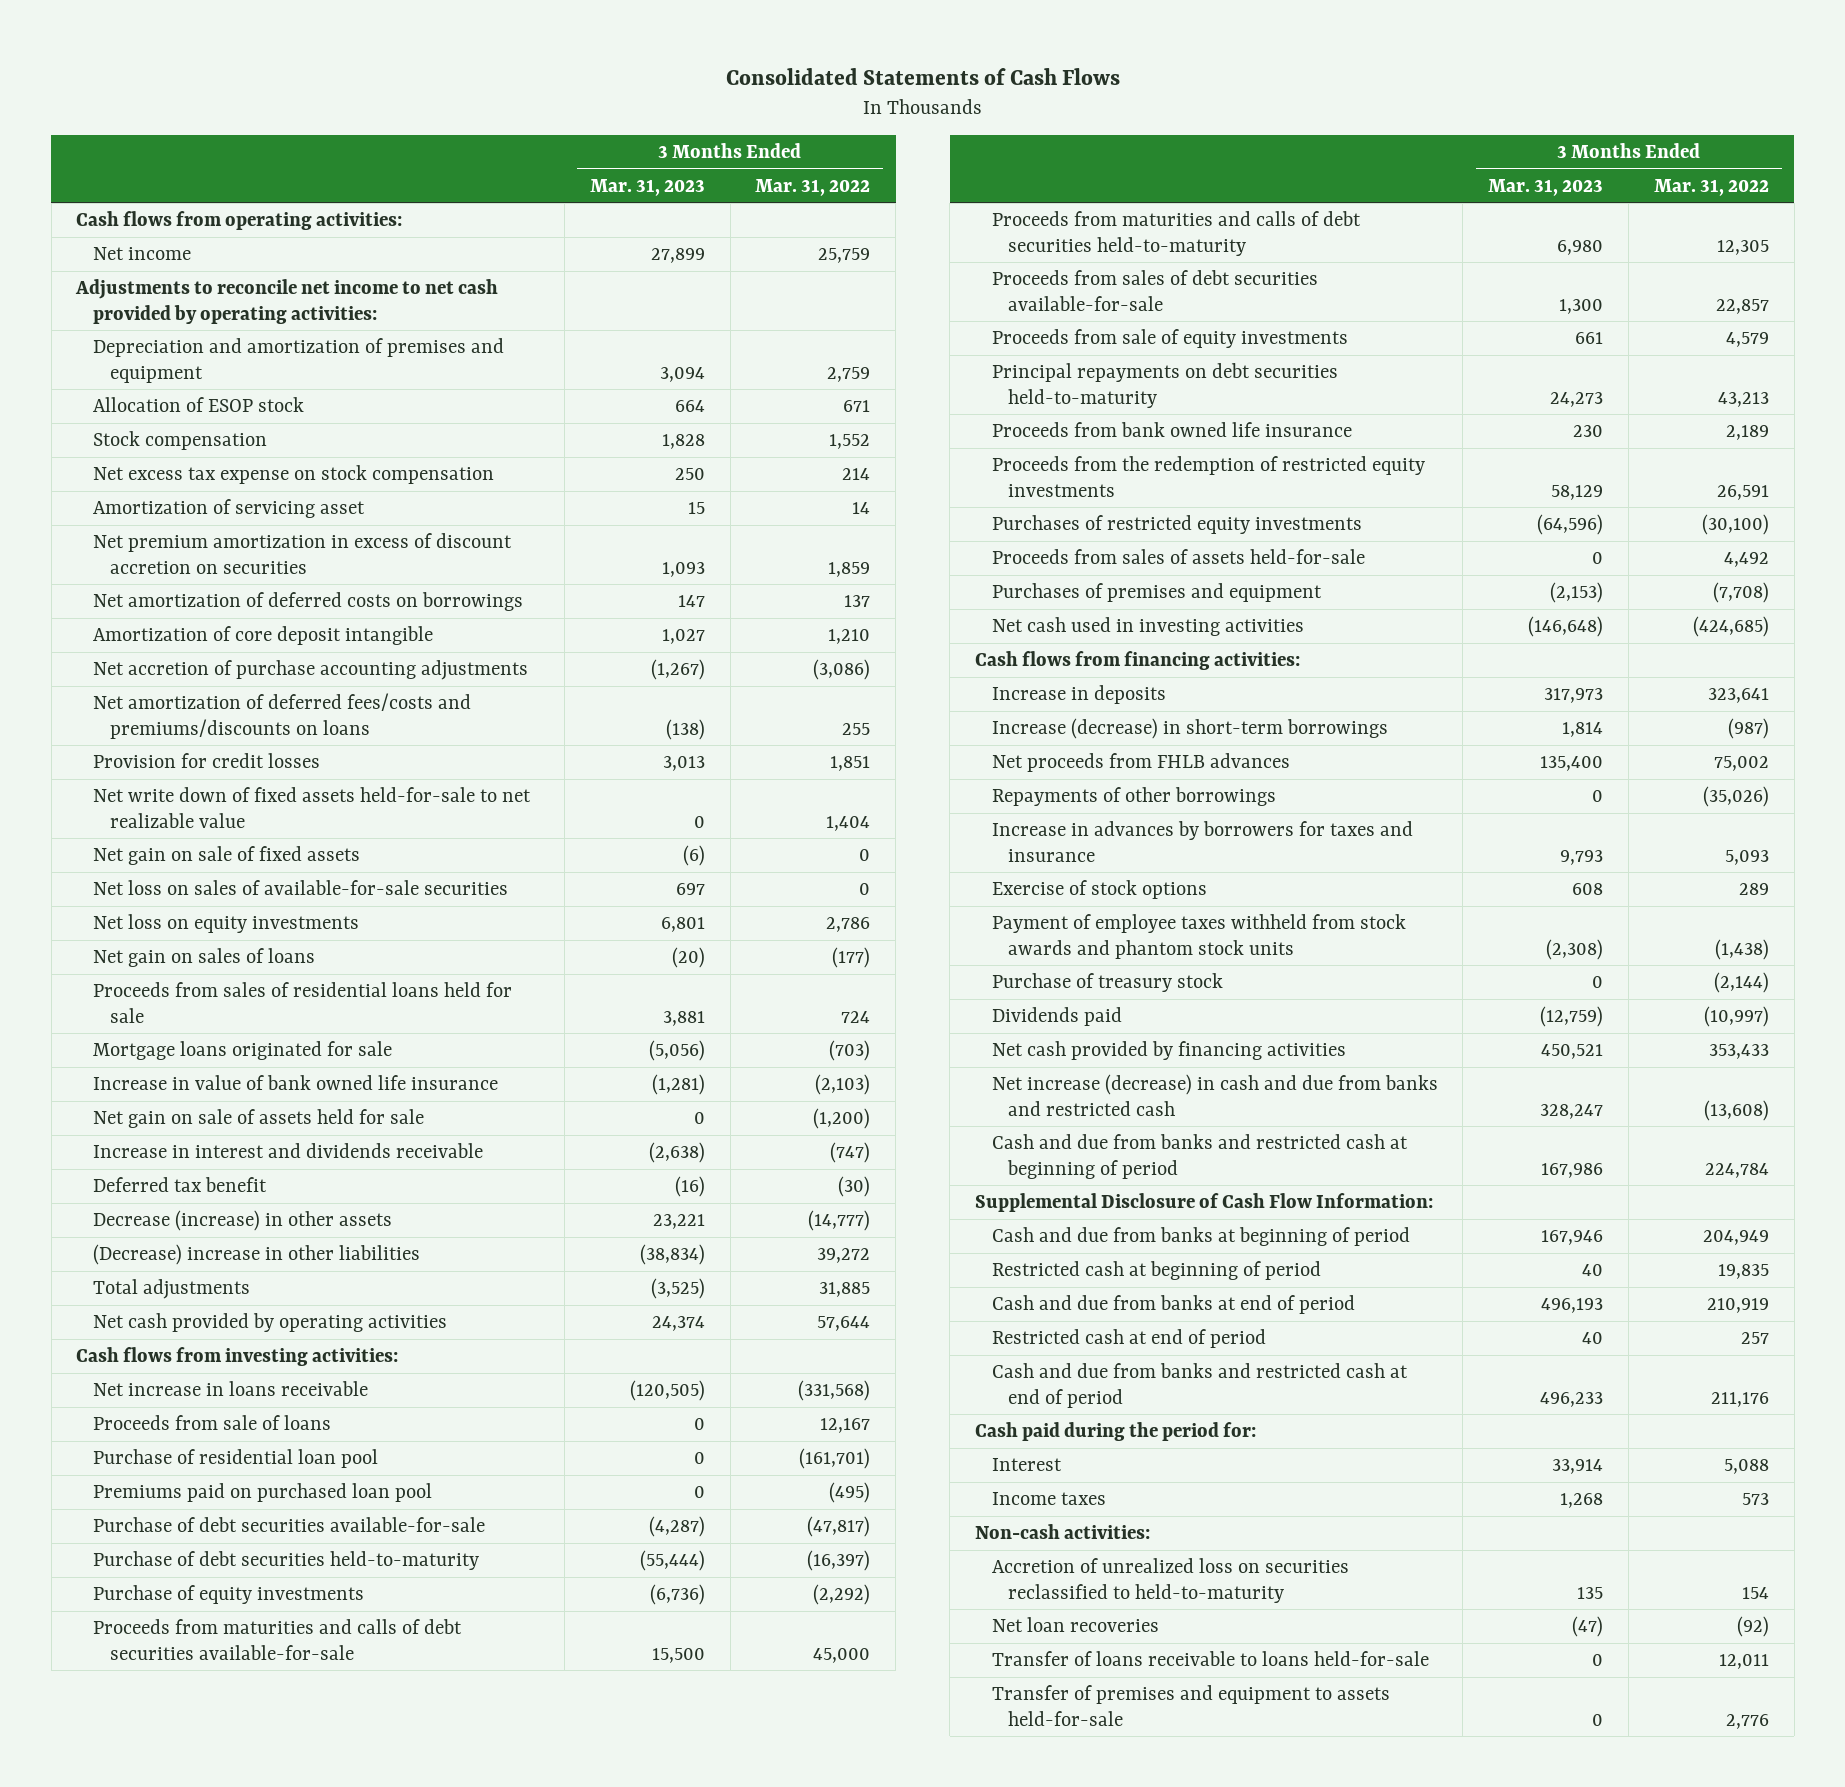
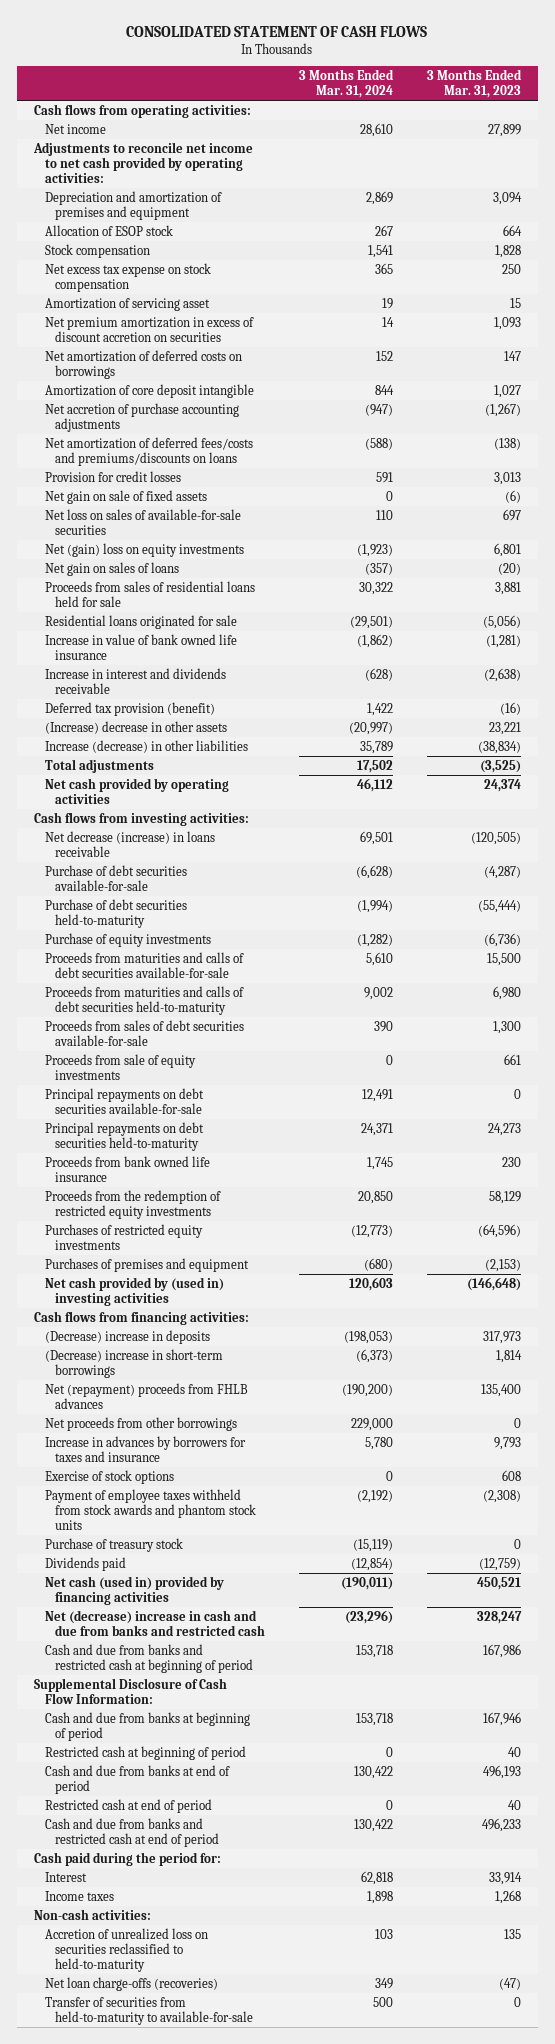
- Consolidated Statements of Cash Flows
+ CONSOLIDATED STATEMENT OF CASH FLOWS
- | 3 Months Ended Mar. 31, 2023 | 3 Months Ended Mar. 31, 2022
+ | 3 Months Ended Mar. 31, 2024 | 3 Months Ended Mar. 31, 2023
- Net write down of fixed assets held-for-sale to net realizable value | 0 | 1,404
- Net loss on equity investments | 6,801 | 2,786
+ Net (gain) loss on equity investments | (1,923) | 6,801
- Mortgage loans originated for sale | (5,056) | (703)
+ Residential loans originated for sale | (29,501) | (5,056)
- Net gain on sale of assets held for sale | 0 | (1,200)
- Deferred tax benefit | (16) | (30)
- Decrease (increase) in other assets | 23,221 | (14,777)
- (Decrease) increase in other liabilities | (38,834) | 39,272
+ Deferred tax provision (benefit) | 1,422 | (16)
+ (Increase) decrease in other assets | (20,997) | 23,221
+ Increase (decrease) in other liabilities | 35,789 | (38,834)
- Net increase in loans receivable | (120,505) | (331,568)
- Proceeds from sale of loans | 0 | 12,167
- Purchase of residential loan pool | 0 | (161,701)
- Premiums paid on purchased loan pool | 0 | (495)
+ Net decrease (increase) in loans receivable | 69,501 | (120,505)
+ Principal repayments on debt securities available-for-sale | 12,491 | 0
- Proceeds from sales of assets held-for-sale | 0 | 4,492
- Net cash used in investing activities | (146,648) | (424,685)
+ Net cash provided by (used in) investing activities | 120,603 | (146,648)
- Increase in deposits | 317,973 | 323,641
- Increase (decrease) in short-term borrowings | 1,814 | (987)
- Net proceeds from FHLB advances | 135,400 | 75,002
- Repayments of other borrowings | 0 | (35,026)
+ (Decrease) increase in deposits | (198,053) | 317,973
+ (Decrease) increase in short-term borrowings | (6,373) | 1,814
+ Net (repayment) proceeds from FHLB advances | (190,200) | 135,400
+ Net proceeds from other borrowings | 229,000 | 0
- Net cash provided by financing activities | 450,521 | 353,433
- Net increase (decrease) in cash and due from banks and restricted cash | 328,247 | (13,608)
+ Net cash (used in) provided by financing activities | (190,011) | 450,521
+ Net (decrease) increase in cash and due from banks and restricted cash | (23,296) | 328,247
- Net loan recoveries | (47) | (92)
- Transfer of loans receivable to loans held-for-sale | 0 | 12,011
- Transfer of premises and equipment to assets held-for-sale | 0 | 2,776
+ Net loan charge-offs (recoveries) | 349 | (47)
+ Transfer of securities from held-to-maturity to available-for-sale | 500 | 0

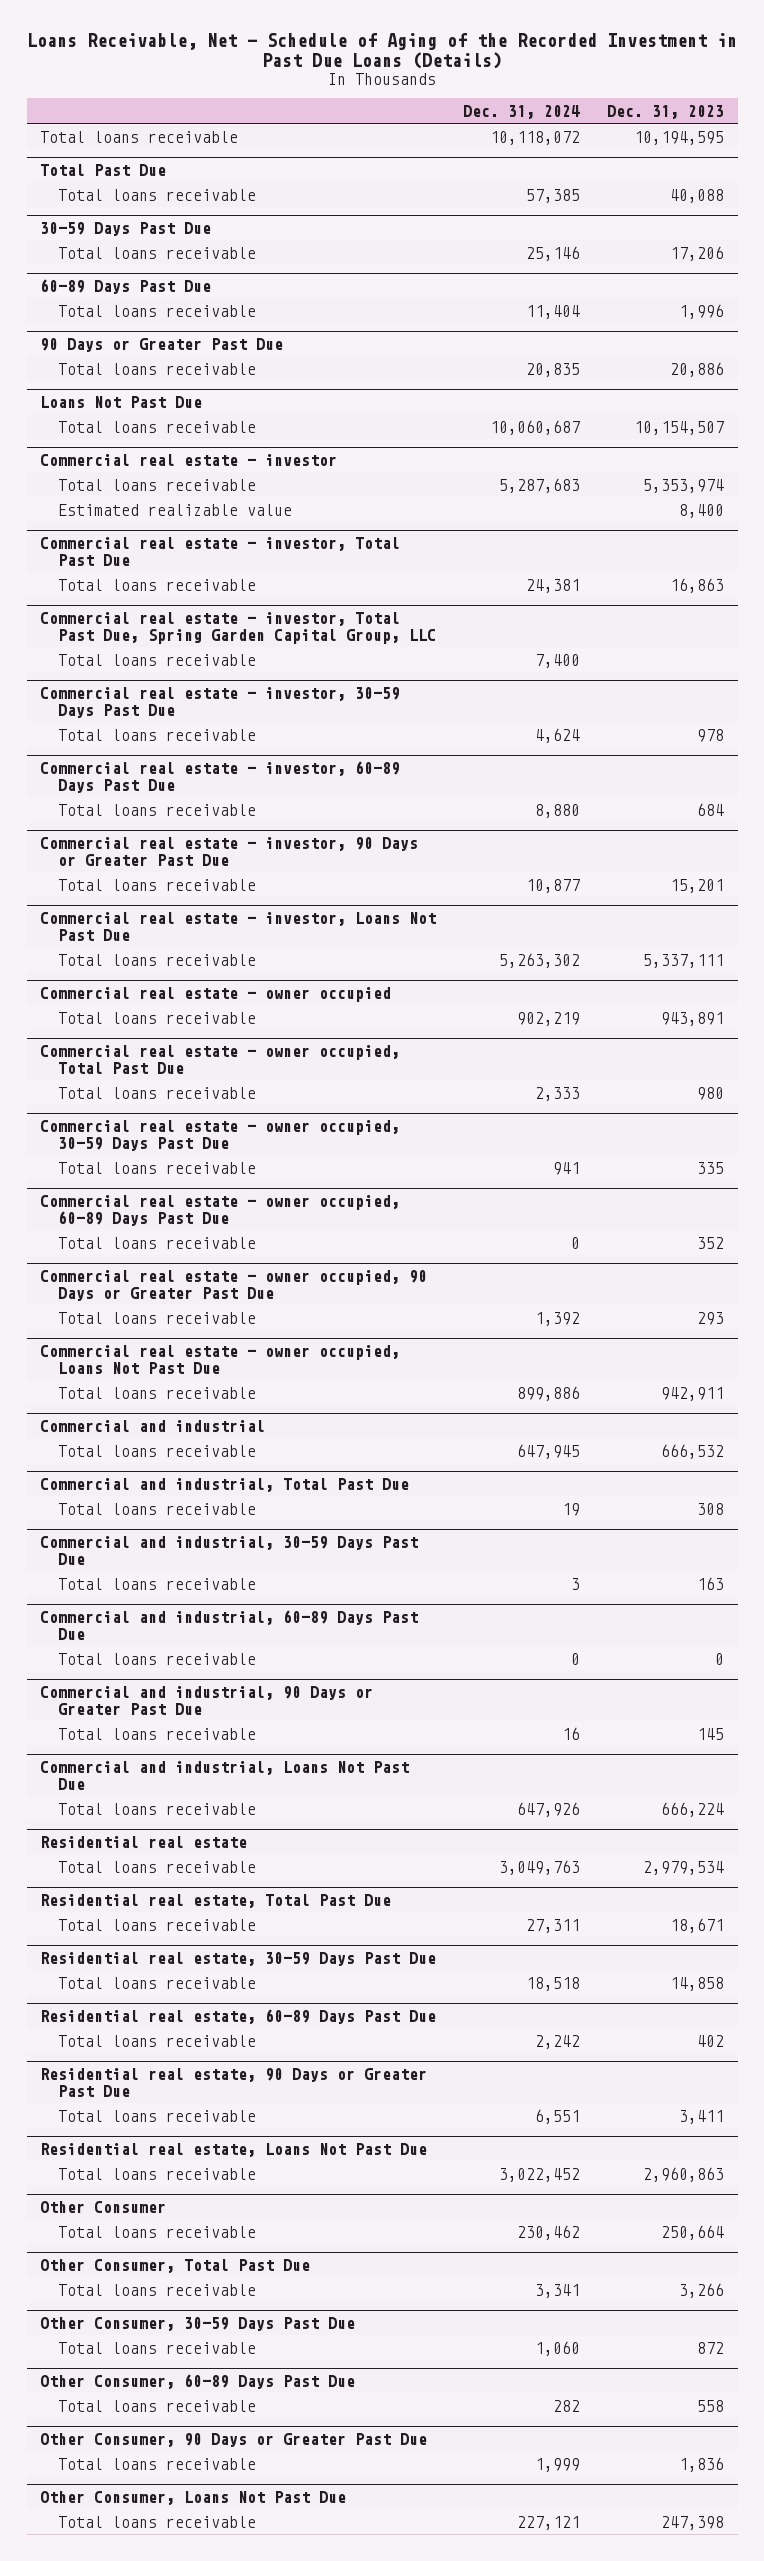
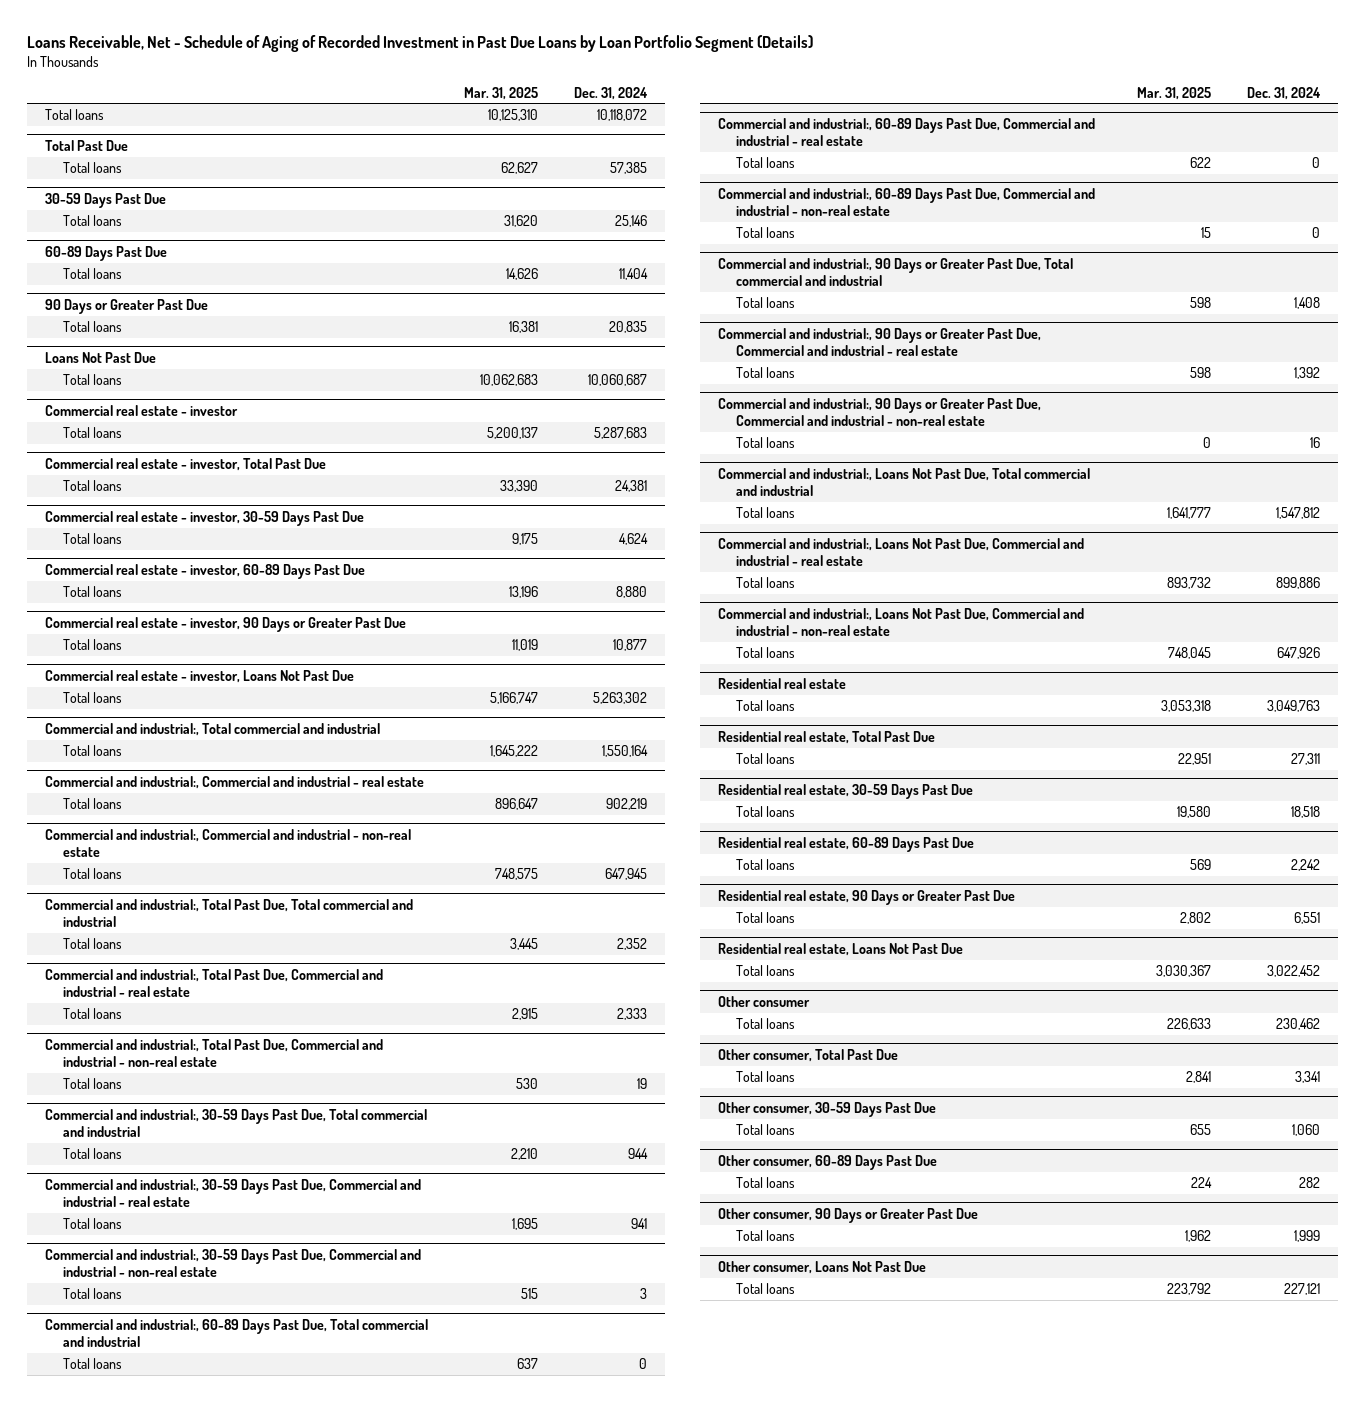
- Loans Receivable, Net - Schedule of Aging of the Recorded Investment in Past Due Loans (Details)
+ Loans Receivable, Net - Schedule of Aging of Recorded Investment in Past Due Loans by Loan Portfolio Segment (Details)
- | Dec. 31, 2024 | Dec. 31, 2023
+ | Mar. 31, 2025 | Dec. 31, 2024
- Total loans receivable | 10,118,072 | 10,194,595
+ Total loans | 10,125,310 | 10,118,072
@ Total Past Due
- Total loans receivable | 57,385 | 40,088
+ Total loans | 62,627 | 57,385
@ 30-59 Days Past Due
- Total loans receivable | 25,146 | 17,206
+ Total loans | 31,620 | 25,146
@ 60-89 Days Past Due
- Total loans receivable | 11,404 | 1,996
+ Total loans | 14,626 | 11,404
@ 90 Days or Greater Past Due
- Total loans receivable | 20,835 | 20,886
+ Total loans | 16,381 | 20,835
@ Loans Not Past Due
- Total loans receivable | 10,060,687 | 10,154,507
+ Total loans | 10,062,683 | 10,060,687
@ Commercial real estate - investor
- Total loans receivable | 5,287,683 | 5,353,974
- Estimated realizable value | | 8,400
+ Total loans | 5,200,137 | 5,287,683
@ Commercial real estate - investor, Total Past Due
- Total loans receivable | 24,381 | 16,863
- Commercial real estate - investor, Total Past Due, Spring Garden Capital Group, LLC
- Total loans receivable | 7,400 |
@ Commercial real estate - investor, Total Past Due
+ Total loans | 33,390 | 24,381
@ Commercial real estate - investor, 30-59 Days Past Due
- Total loans receivable | 4,624 | 978
+ Total loans | 9,175 | 4,624
@ Commercial real estate - investor, 60-89 Days Past Due
- Total loans receivable | 8,880 | 684
+ Total loans | 13,196 | 8,880
@ Commercial real estate - investor, 90 Days or Greater Past Due
- Total loans receivable | 10,877 | 15,201
+ Total loans | 11,019 | 10,877
@ Commercial real estate - investor, Loans Not Past Due
- Total loans receivable | 5,263,302 | 5,337,111
- Commercial real estate - owner occupied
- Total loans receivable | 902,219 | 943,891
- Commercial real estate - owner occupied, Total Past Due
- Total loans receivable | 2,333 | 980
- Commercial real estate - owner occupied, 30-59 Days Past Due
- Total loans receivable | 941 | 335
- Commercial real estate - owner occupied, 60-89 Days Past Due
- Total loans receivable | 0 | 352
- Commercial real estate - owner occupied, 90 Days or Greater Past Due
- Total loans receivable | 1,392 | 293
- Commercial real estate - owner occupied, Loans Not Past Due
- Total loans receivable | 899,886 | 942,911
- Commercial and industrial
- Total loans receivable | 647,945 | 666,532
- Commercial and industrial, Total Past Due
- Total loans receivable | 19 | 308
- Commercial and industrial, 30-59 Days Past Due
- Total loans receivable | 3 | 163
- Commercial and industrial, 60-89 Days Past Due
- Total loans receivable | 0 | 0
- Commercial and industrial, 90 Days or Greater Past Due
- Total loans receivable | 16 | 145
- Commercial and industrial, Loans Not Past Due
- Total loans receivable | 647,926 | 666,224
@ Commercial real estate - investor, Loans Not Past Due
+ Total loans | 5,166,747 | 5,263,302
+ Commercial and industrial:, Total commercial and industrial
+ Total loans | 1,645,222 | 1,550,164
+ Commercial and industrial:, Commercial and industrial - real estate
+ Total loans | 896,647 | 902,219
+ Commercial and industrial:, Commercial and industrial - non-real estate
+ Total loans | 748,575 | 647,945
+ Commercial and industrial:, Total Past Due, Total commercial and industrial
+ Total loans | 3,445 | 2,352
+ Commercial and industrial:, Total Past Due, Commercial and industrial - real estate
+ Total loans | 2,915 | 2,333
+ Commercial and industrial:, Total Past Due, Commercial and industrial - non-real estate
+ Total loans | 530 | 19
+ Commercial and industrial:, 30-59 Days Past Due, Total commercial and industrial
+ Total loans | 2,210 | 944
+ Commercial and industrial:, 30-59 Days Past Due, Commercial and industrial - real estate
+ Total loans | 1,695 | 941
+ Commercial and industrial:, 30-59 Days Past Due, Commercial and industrial - non-real estate
+ Total loans | 515 | 3
+ Commercial and industrial:, 60-89 Days Past Due, Total commercial and industrial
+ Total loans | 637 | 0
+ Commercial and industrial:, 60-89 Days Past Due, Commercial and industrial - real estate
+ Total loans | 622 | 0
+ Commercial and industrial:, 60-89 Days Past Due, Commercial and industrial - non-real estate
+ Total loans | 15 | 0
+ Commercial and industrial:, 90 Days or Greater Past Due, Total commercial and industrial
+ Total loans | 598 | 1,408
+ Commercial and industrial:, 90 Days or Greater Past Due, Commercial and industrial - real estate
+ Total loans | 598 | 1,392
+ Commercial and industrial:, 90 Days or Greater Past Due, Commercial and industrial - non-real estate
+ Total loans | 0 | 16
+ Commercial and industrial:, Loans Not Past Due, Total commercial and industrial
+ Total loans | 1,641,777 | 1,547,812
+ Commercial and industrial:, Loans Not Past Due, Commercial and industrial - real estate
+ Total loans | 893,732 | 899,886
+ Commercial and industrial:, Loans Not Past Due, Commercial and industrial - non-real estate
+ Total loans | 748,045 | 647,926
@ Residential real estate
- Total loans receivable | 3,049,763 | 2,979,534
+ Total loans | 3,053,318 | 3,049,763
@ Residential real estate, Total Past Due
- Total loans receivable | 27,311 | 18,671
+ Total loans | 22,951 | 27,311
@ Residential real estate, 30-59 Days Past Due
- Total loans receivable | 18,518 | 14,858
+ Total loans | 19,580 | 18,518
@ Residential real estate, 60-89 Days Past Due
- Total loans receivable | 2,242 | 402
+ Total loans | 569 | 2,242
@ Residential real estate, 90 Days or Greater Past Due
- Total loans receivable | 6,551 | 3,411
+ Total loans | 2,802 | 6,551
@ Residential real estate, Loans Not Past Due
- Total loans receivable | 3,022,452 | 2,960,863
- Other Consumer
- Total loans receivable | 230,462 | 250,664
- Other Consumer, Total Past Due
- Total loans receivable | 3,341 | 3,266
- Other Consumer, 30-59 Days Past Due
- Total loans receivable | 1,060 | 872
- Other Consumer, 60-89 Days Past Due
- Total loans receivable | 282 | 558
- Other Consumer, 90 Days or Greater Past Due
- Total loans receivable | 1,999 | 1,836
- Other Consumer, Loans Not Past Due
- Total loans receivable | 227,121 | 247,398
@ Residential real estate, Loans Not Past Due
+ Total loans | 3,030,367 | 3,022,452
+ Other consumer
+ Total loans | 226,633 | 230,462
+ Other consumer, Total Past Due
+ Total loans | 2,841 | 3,341
+ Other consumer, 30-59 Days Past Due
+ Total loans | 655 | 1,060
+ Other consumer, 60-89 Days Past Due
+ Total loans | 224 | 282
+ Other consumer, 90 Days or Greater Past Due
+ Total loans | 1,962 | 1,999
+ Other consumer, Loans Not Past Due
+ Total loans | 223,792 | 227,121

